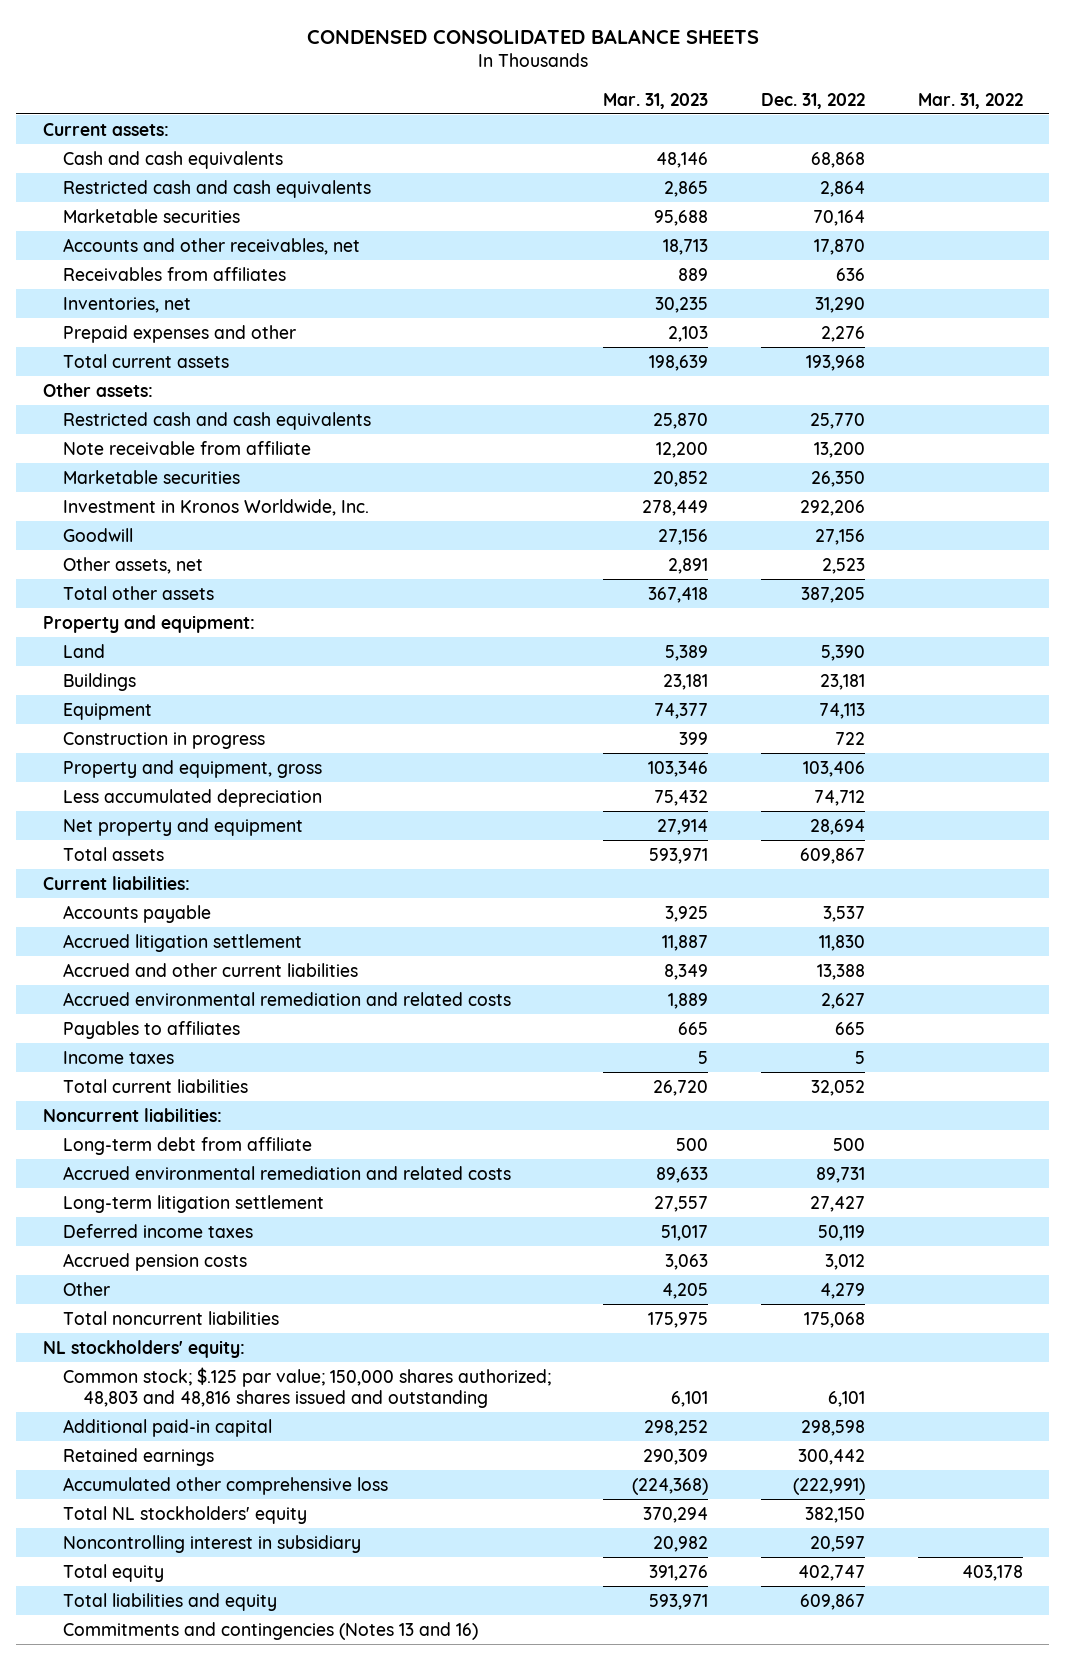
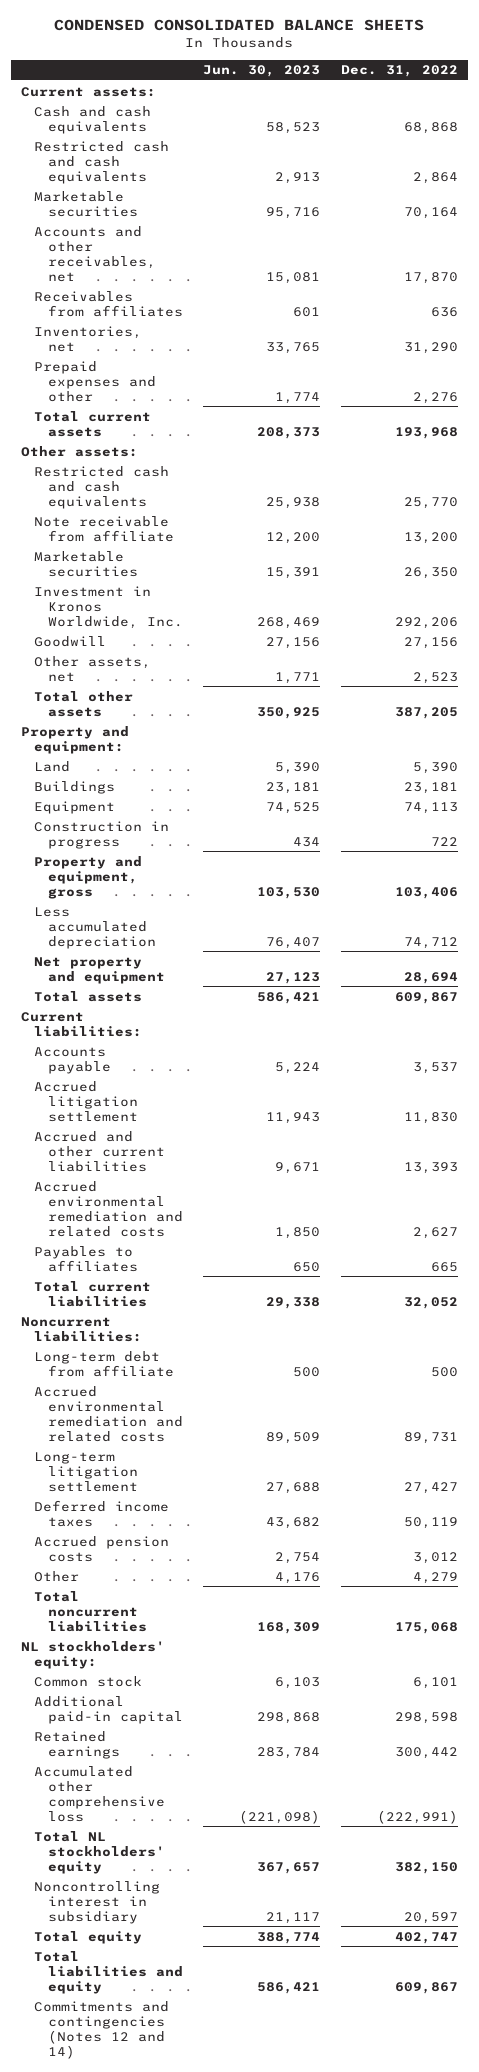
- | Mar. 31, 2023 | Dec. 31, 2022 | Mar. 31, 2022
+ | Jun. 30, 2023 | Dec. 31, 2022
- Accrued and other current liabilities | 8,349 | 13,388 |
+ Accrued and other current liabilities | 9,671 | 13,393
- Income taxes | 5 | 5 |
- Common stock; $.125 par value; 150,000 shares authorized; 48,803 and 48,816 shares issued and outstanding | 6,101 | 6,101 |
+ Common stock | 6,103 | 6,101
- Commitments and contingencies (Notes 13 and 16)
+ Commitments and contingencies (Notes 12 and 14)

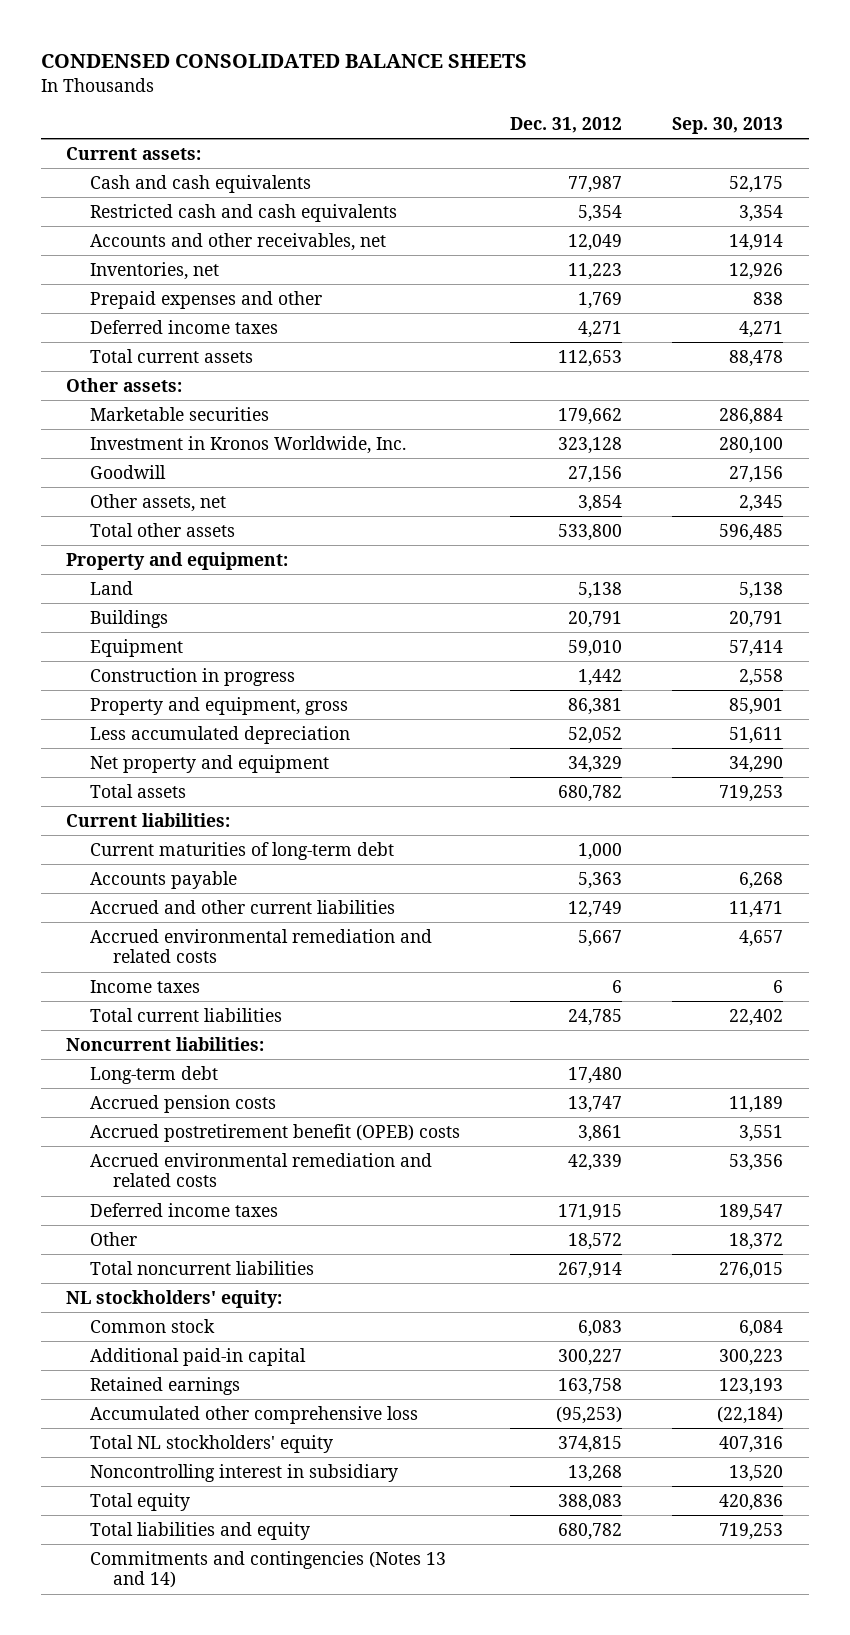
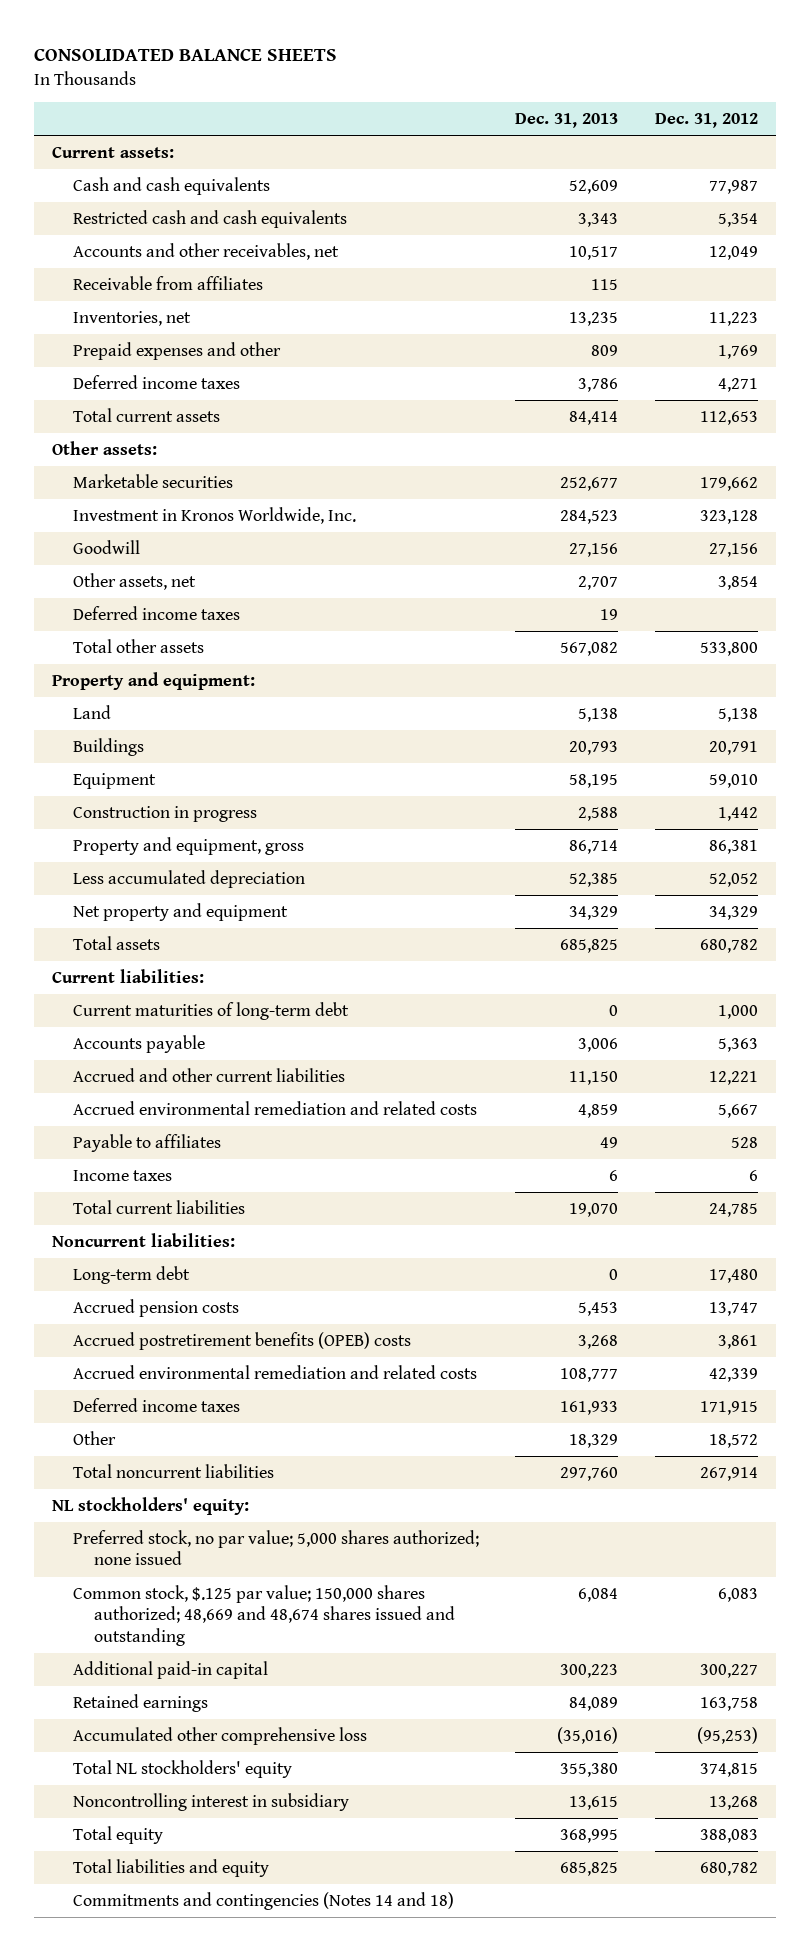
- CONDENSED CONSOLIDATED BALANCE SHEETS
+ CONSOLIDATED BALANCE SHEETS
- | Dec. 31, 2012 | Sep. 30, 2013
+ | Dec. 31, 2013 | Dec. 31, 2012
+ Receivable from affiliates | 115 |
+ Deferred income taxes | 19 |
- Accrued and other current liabilities | 12,749 | 11,471
+ Accrued and other current liabilities | 11,150 | 12,221
+ Payable to affiliates | 49 | 528
- Accrued postretirement benefit (OPEB) costs | 3,861 | 3,551
+ Accrued postretirement benefits (OPEB) costs | 3,268 | 3,861
- Common stock | 6,083 | 6,084
+ Preferred stock, no par value; 5,000 shares authorized; none issued
+ Common stock, $.125 par value; 150,000 shares authorized; 48,669 and 48,674 shares issued and outstanding | 6,084 | 6,083
- Commitments and contingencies (Notes 13 and 14)
+ Commitments and contingencies (Notes 14 and 18)

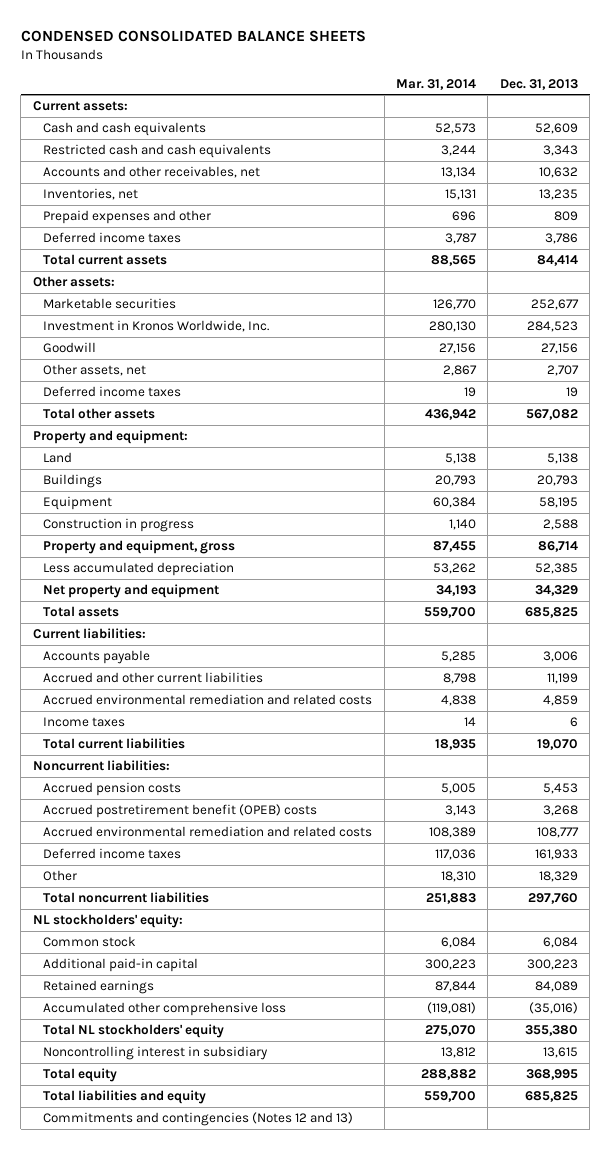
- CONSOLIDATED BALANCE SHEETS
+ CONDENSED CONSOLIDATED BALANCE SHEETS
- | Dec. 31, 2013 | Dec. 31, 2012
+ | Mar. 31, 2014 | Dec. 31, 2013
- Accounts and other receivables, net | 10,517 | 12,049
- Receivable from affiliates | 115 |
+ Accounts and other receivables, net | 13,134 | 10,632
- Current maturities of long-term debt | 0 | 1,000
- Accrued and other current liabilities | 11,150 | 12,221
+ Accrued and other current liabilities | 8,798 | 11,199
- Payable to affiliates | 49 | 528
- Long-term debt | 0 | 17,480
- Accrued postretirement benefits (OPEB) costs | 3,268 | 3,861
+ Accrued postretirement benefit (OPEB) costs | 3,143 | 3,268
- Preferred stock, no par value; 5,000 shares authorized; none issued
- Common stock, $.125 par value; 150,000 shares authorized; 48,669 and 48,674 shares issued and outstanding | 6,084 | 6,083
+ Common stock | 6,084 | 6,084
- Commitments and contingencies (Notes 14 and 18)
+ Commitments and contingencies (Notes 12 and 13)

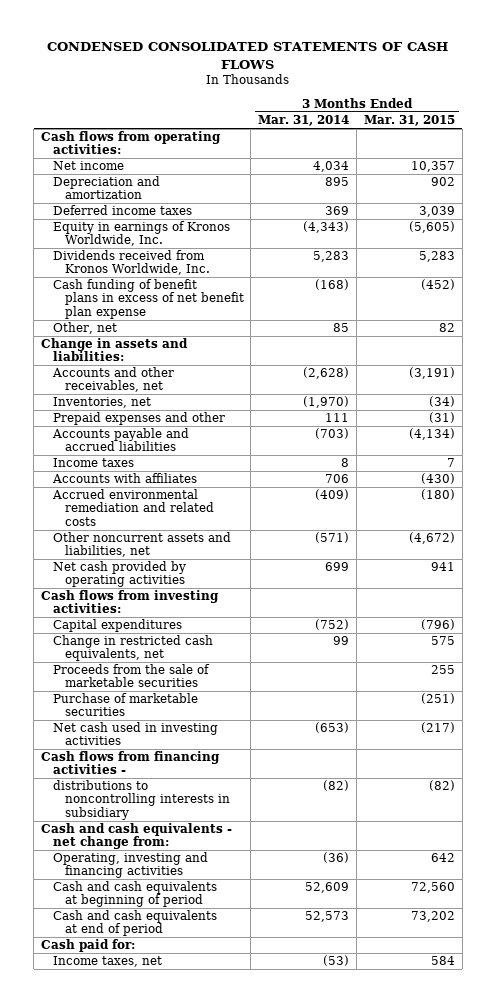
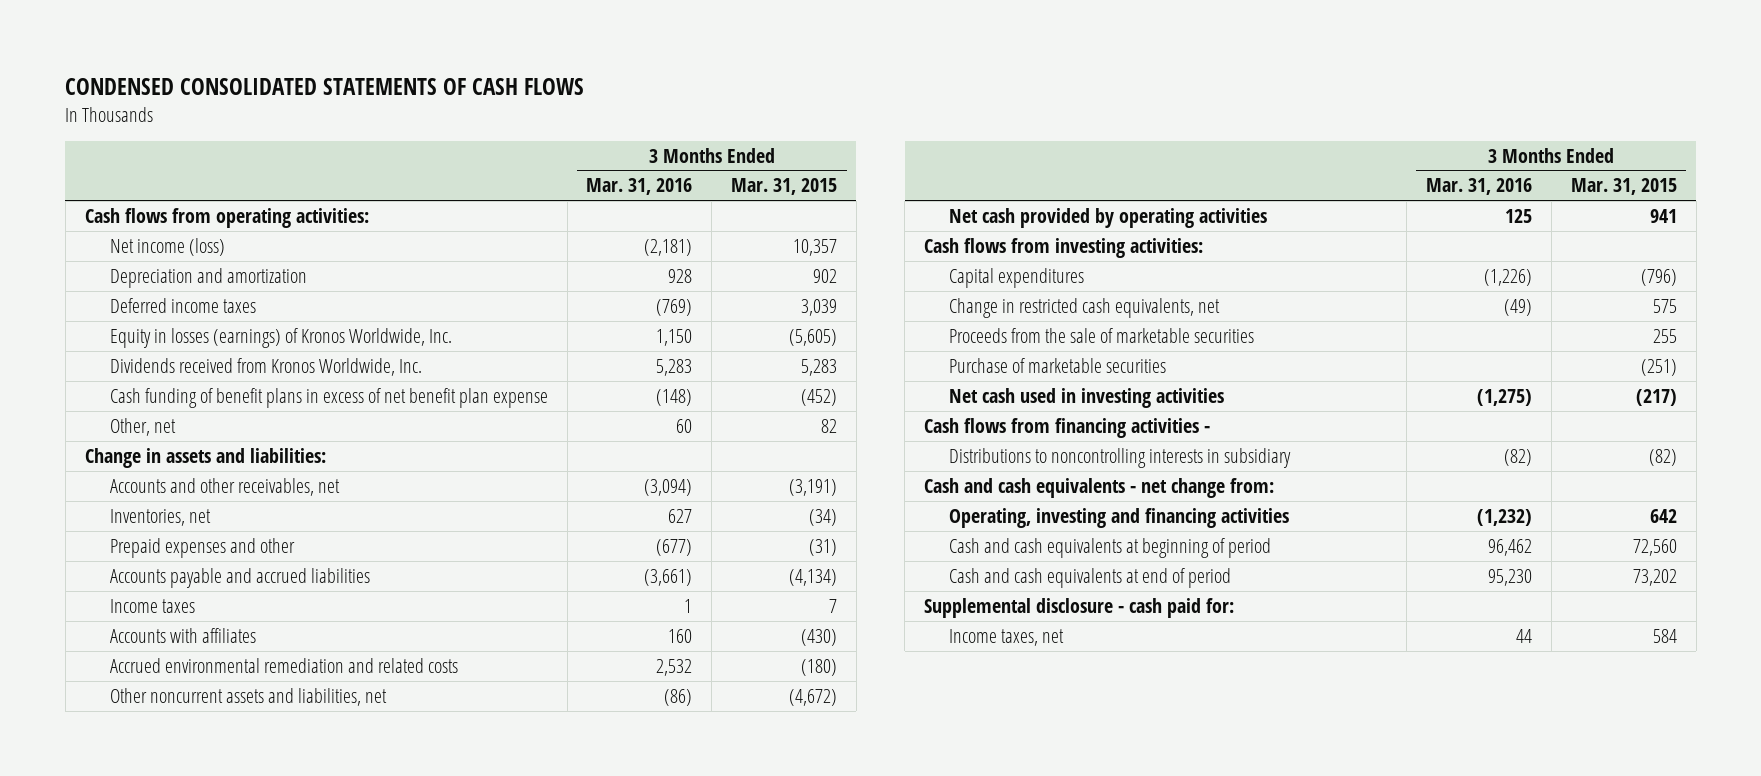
- | 3 Months Ended Mar. 31, 2014 | 3 Months Ended Mar. 31, 2015
+ | 3 Months Ended Mar. 31, 2016 | 3 Months Ended Mar. 31, 2015
- Net income | 4,034 | 10,357
+ Net income (loss) | (2,181) | 10,357
- Equity in earnings of Kronos Worldwide, Inc. | (4,343) | (5,605)
+ Equity in losses (earnings) of Kronos Worldwide, Inc. | 1,150 | (5,605)
- distributions to noncontrolling interests in subsidiary | (82) | (82)
+ Distributions to noncontrolling interests in subsidiary | (82) | (82)
- Cash paid for:
+ Supplemental disclosure - cash paid for:

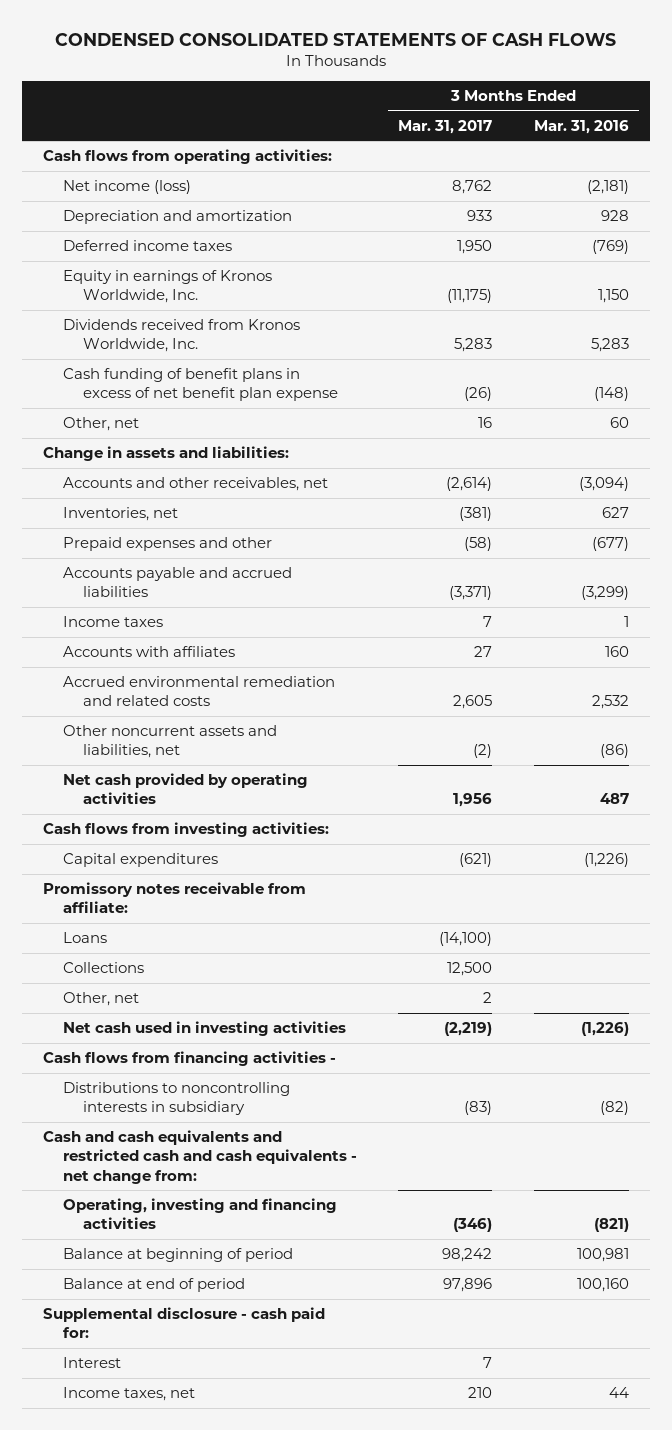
- | 3 Months Ended Mar. 31, 2016 | 3 Months Ended Mar. 31, 2015
+ | 3 Months Ended Mar. 31, 2017 | 3 Months Ended Mar. 31, 2016
- Equity in losses (earnings) of Kronos Worldwide, Inc. | 1,150 | (5,605)
+ Equity in earnings of Kronos Worldwide, Inc. | (11,175) | 1,150
- Accounts payable and accrued liabilities | (3,661) | (4,134)
+ Accounts payable and accrued liabilities | (3,371) | (3,299)
- Net cash provided by operating activities | 125 | 941
+ Net cash provided by operating activities | 1,956 | 487
- Change in restricted cash equivalents, net | (49) | 575
- Proceeds from the sale of marketable securities | | 255
- Purchase of marketable securities | | (251)
- Net cash used in investing activities | (1,275) | (217)
+ Promissory notes receivable from affiliate:
+ Loans | (14,100) |
+ Collections | 12,500 |
+ Other, net | 2 |
+ Net cash used in investing activities | (2,219) | (1,226)
- Cash and cash equivalents - net change from:
- Operating, investing and financing activities | (1,232) | 642
- Cash and cash equivalents at beginning of period | 96,462 | 72,560
- Cash and cash equivalents at end of period | 95,230 | 73,202
+ Cash and cash equivalents and restricted cash and cash equivalents - net change from:
+ Operating, investing and financing activities | (346) | (821)
+ Balance at beginning of period | 98,242 | 100,981
+ Balance at end of period | 97,896 | 100,160
+ Interest | 7 |

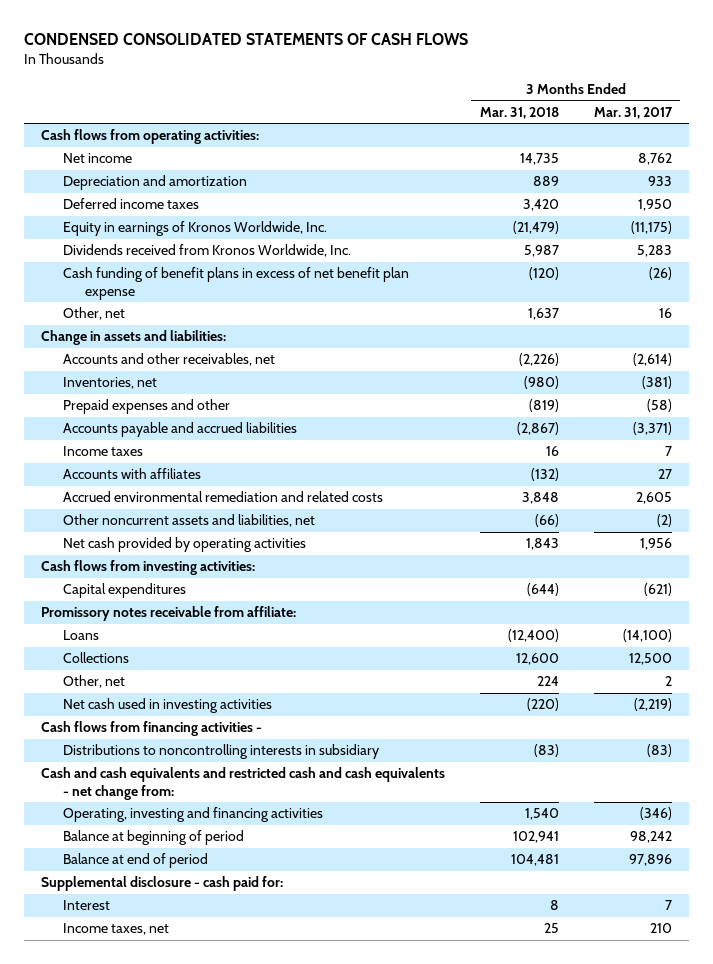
- | 3 Months Ended Mar. 31, 2017 | 3 Months Ended Mar. 31, 2016
+ | 3 Months Ended Mar. 31, 2018 | 3 Months Ended Mar. 31, 2017
- Net income (loss) | 8,762 | (2,181)
+ Net income | 14,735 | 8,762

